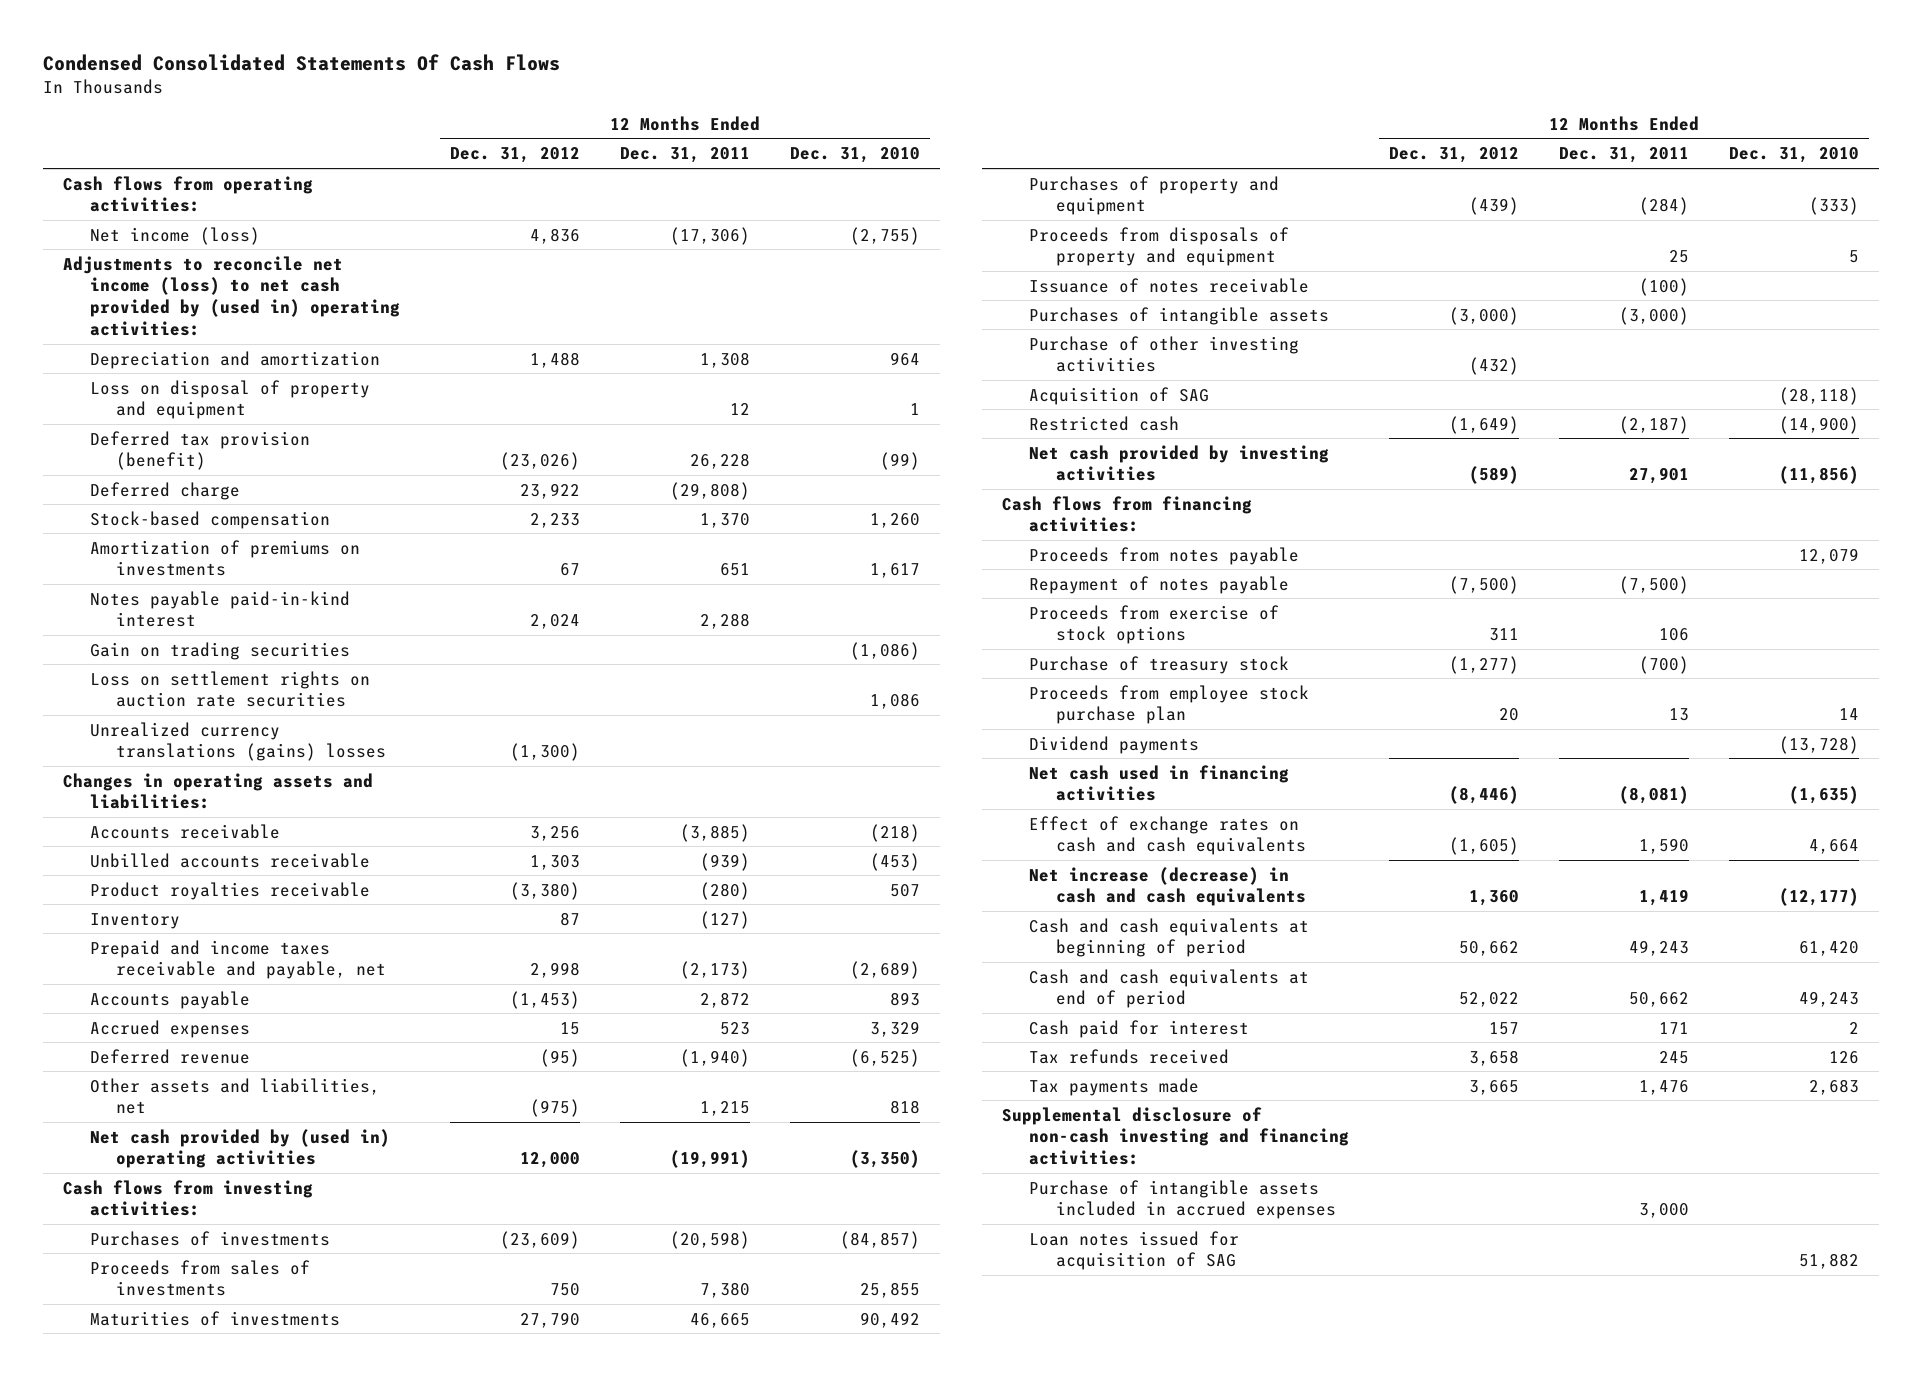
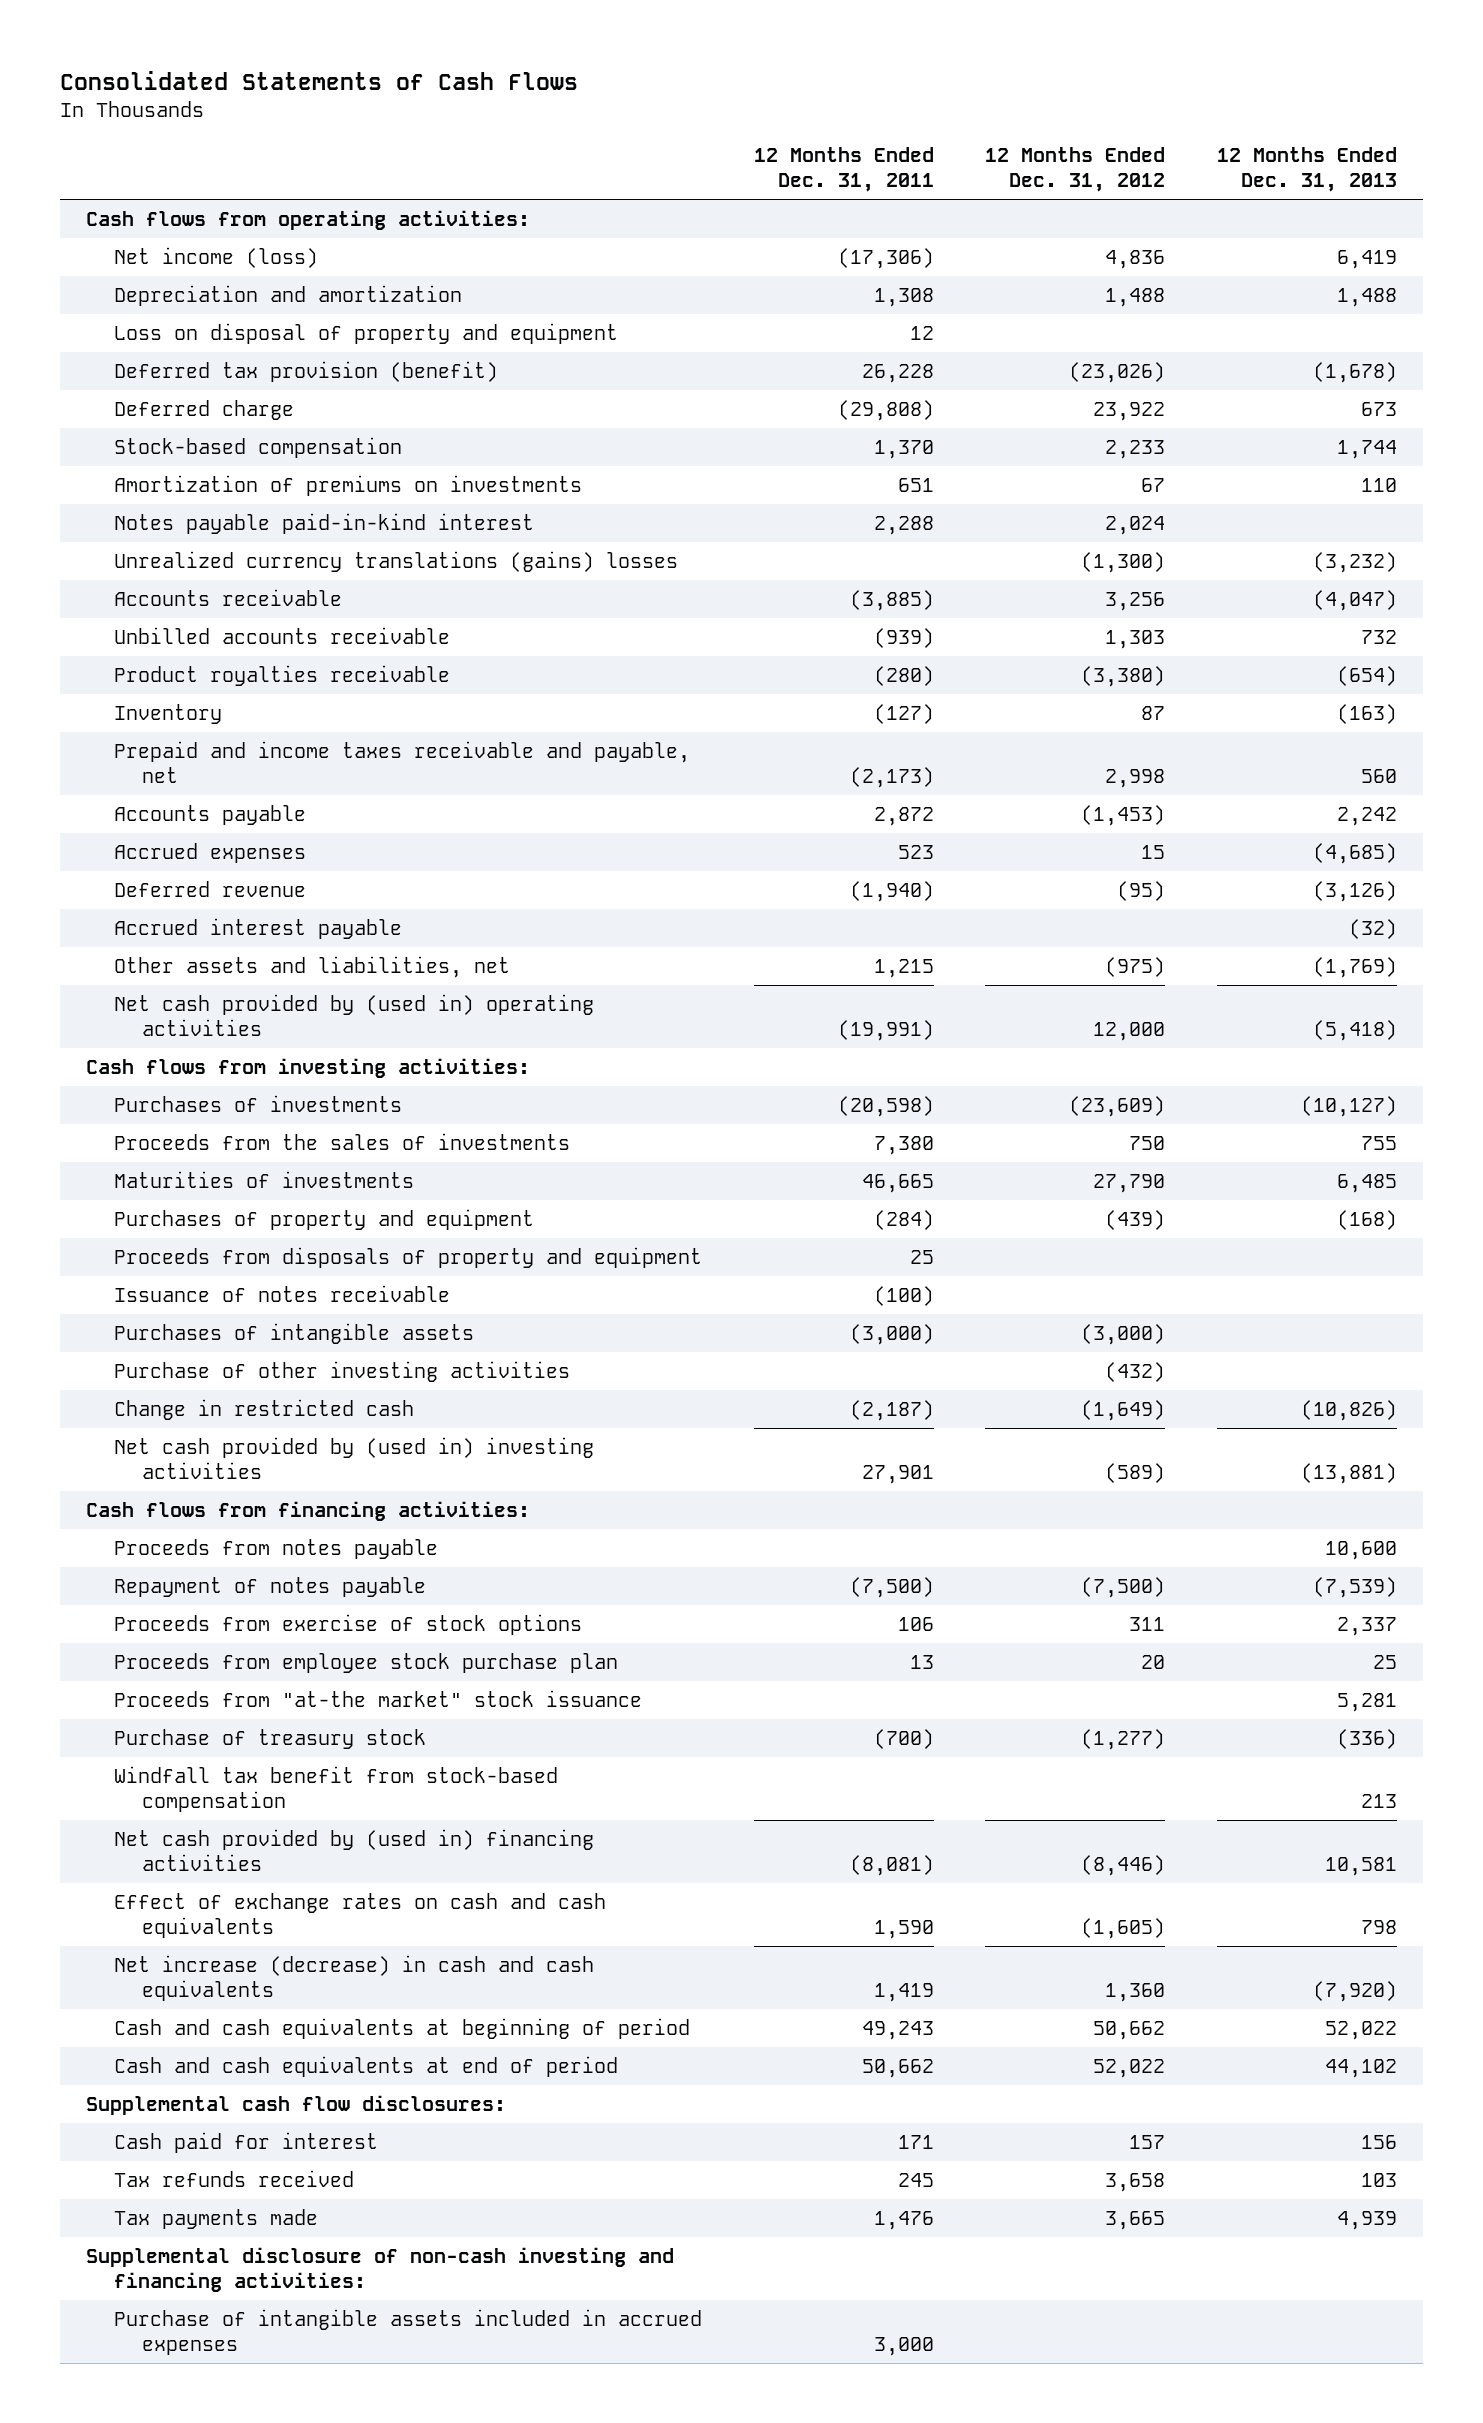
- Condensed Consolidated Statements Of Cash Flows
+ Consolidated Statements of Cash Flows
- | 12 Months Ended Dec. 31, 2012 | 12 Months Ended Dec. 31, 2011 | 12 Months Ended Dec. 31, 2010
+ | 12 Months Ended Dec. 31, 2011 | 12 Months Ended Dec. 31, 2012 | 12 Months Ended Dec. 31, 2013
- Adjustments to reconcile net income (loss) to net cash provided by (used in) operating activities:
- Gain on trading securities | | | (1,086)
- Loss on settlement rights on auction rate securities | | | 1,086
- Changes in operating assets and liabilities:
+ Accrued interest payable | | | (32)
- Proceeds from sales of investments | 750 | 7,380 | 25,855
+ Proceeds from the sales of investments | 7,380 | 750 | 755
- Acquisition of SAG | | | (28,118)
- Restricted cash | (1,649) | (2,187) | (14,900)
- Net cash provided by investing activities | (589) | 27,901 | (11,856)
+ Change in restricted cash | (2,187) | (1,649) | (10,826)
+ Net cash provided by (used in) investing activities | 27,901 | (589) | (13,881)
- Dividend payments | | | (13,728)
- Net cash used in financing activities | (8,446) | (8,081) | (1,635)
+ Proceeds from "at-the market" stock issuance | | | 5,281
moved down: Purchase of treasury stock | (700) | (1,277) | (336)
+ Windfall tax benefit from stock-based compensation | | | 213
+ Net cash provided by (used in) financing activities | (8,081) | (8,446) | 10,581
+ Supplemental cash flow disclosures:
- Loan notes issued for acquisition of SAG | | | 51,882

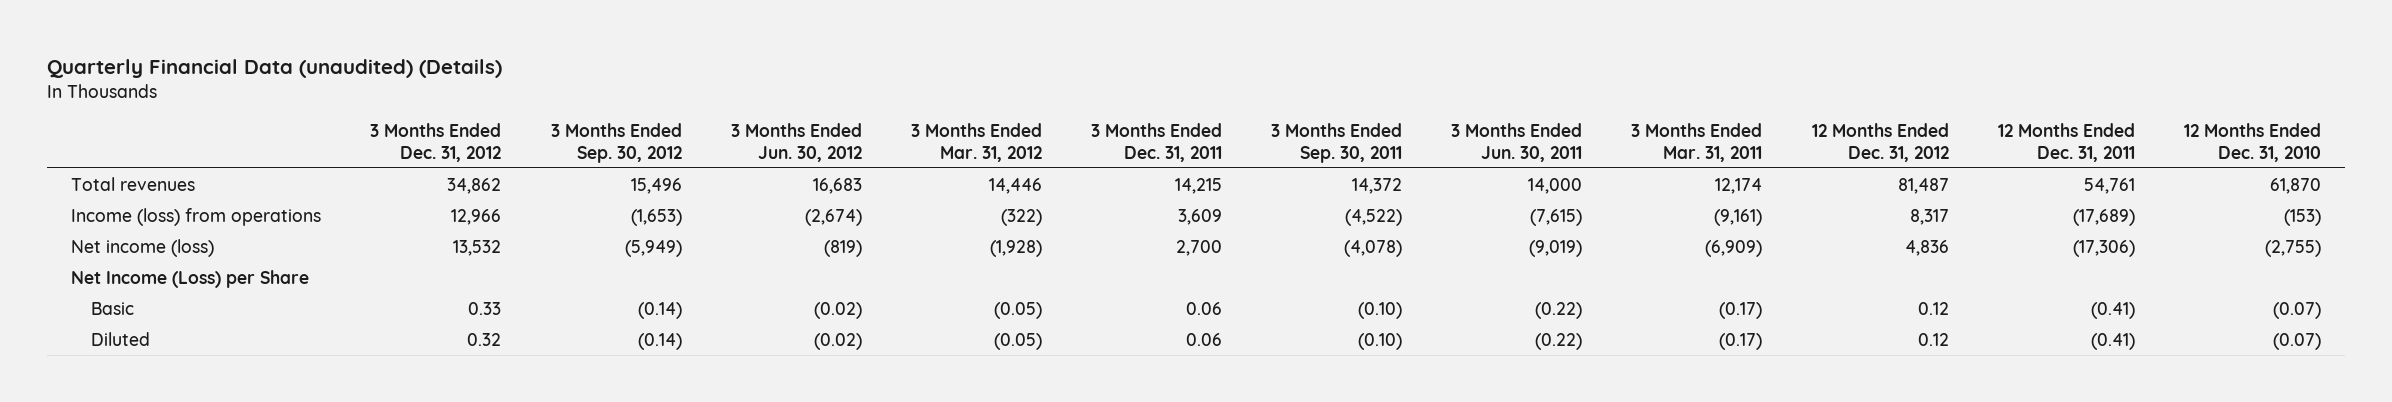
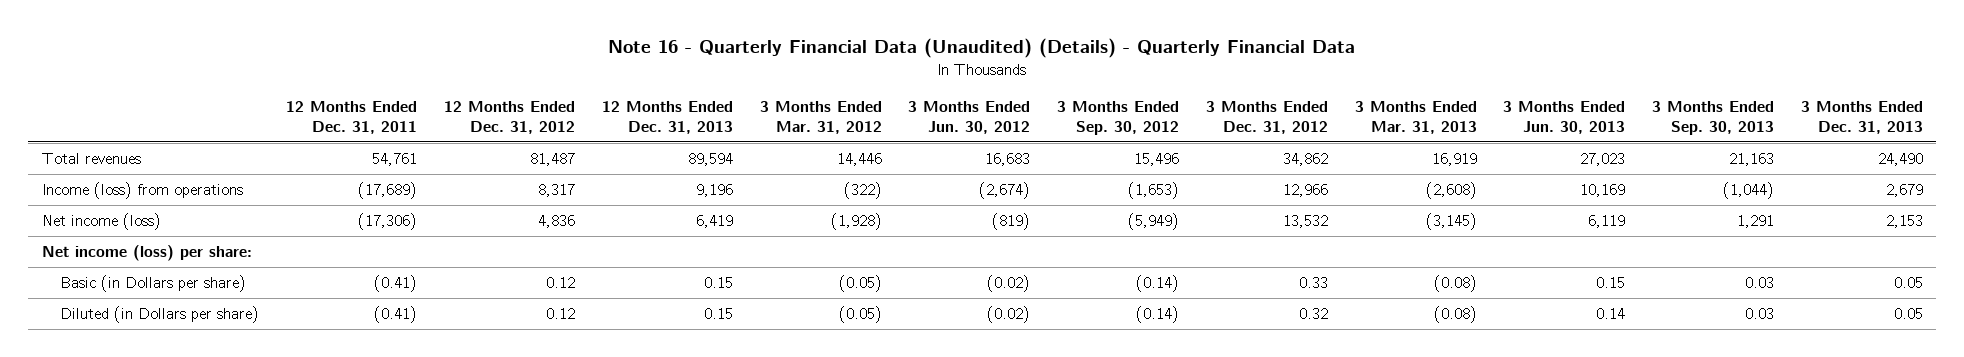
- Quarterly Financial Data (unaudited) (Details)
+ Note 16 - Quarterly Financial Data (Unaudited) (Details) - Quarterly Financial Data
- | 3 Months Ended Dec. 31, 2012 | 3 Months Ended Sep. 30, 2012 | 3 Months Ended Jun. 30, 2012 | 3 Months Ended Mar. 31, 2012 | 3 Months Ended Dec. 31, 2011 | 3 Months Ended Sep. 30, 2011 | 3 Months Ended Jun. 30, 2011 | 3 Months Ended Mar. 31, 2011 | 12 Months Ended Dec. 31, 2012 | 12 Months Ended Dec. 31, 2011 | 12 Months Ended Dec. 31, 2010
+ | 12 Months Ended Dec. 31, 2011 | 12 Months Ended Dec. 31, 2012 | 12 Months Ended Dec. 31, 2013 | 3 Months Ended Mar. 31, 2012 | 3 Months Ended Jun. 30, 2012 | 3 Months Ended Sep. 30, 2012 | 3 Months Ended Dec. 31, 2012 | 3 Months Ended Mar. 31, 2013 | 3 Months Ended Jun. 30, 2013 | 3 Months Ended Sep. 30, 2013 | 3 Months Ended Dec. 31, 2013
- Net Income (Loss) per Share
- Basic | 0.33 | (0.14) | (0.02) | (0.05) | 0.06 | (0.10) | (0.22) | (0.17) | 0.12 | (0.41) | (0.07)
- Diluted | 0.32 | (0.14) | (0.02) | (0.05) | 0.06 | (0.10) | (0.22) | (0.17) | 0.12 | (0.41) | (0.07)
+ Net income (loss) per share:
+ Basic (in Dollars per share) | (0.41) | 0.12 | 0.15 | (0.05) | (0.02) | (0.14) | 0.33 | (0.08) | 0.15 | 0.03 | 0.05
+ Diluted (in Dollars per share) | (0.41) | 0.12 | 0.15 | (0.05) | (0.02) | (0.14) | 0.32 | (0.08) | 0.14 | 0.03 | 0.05

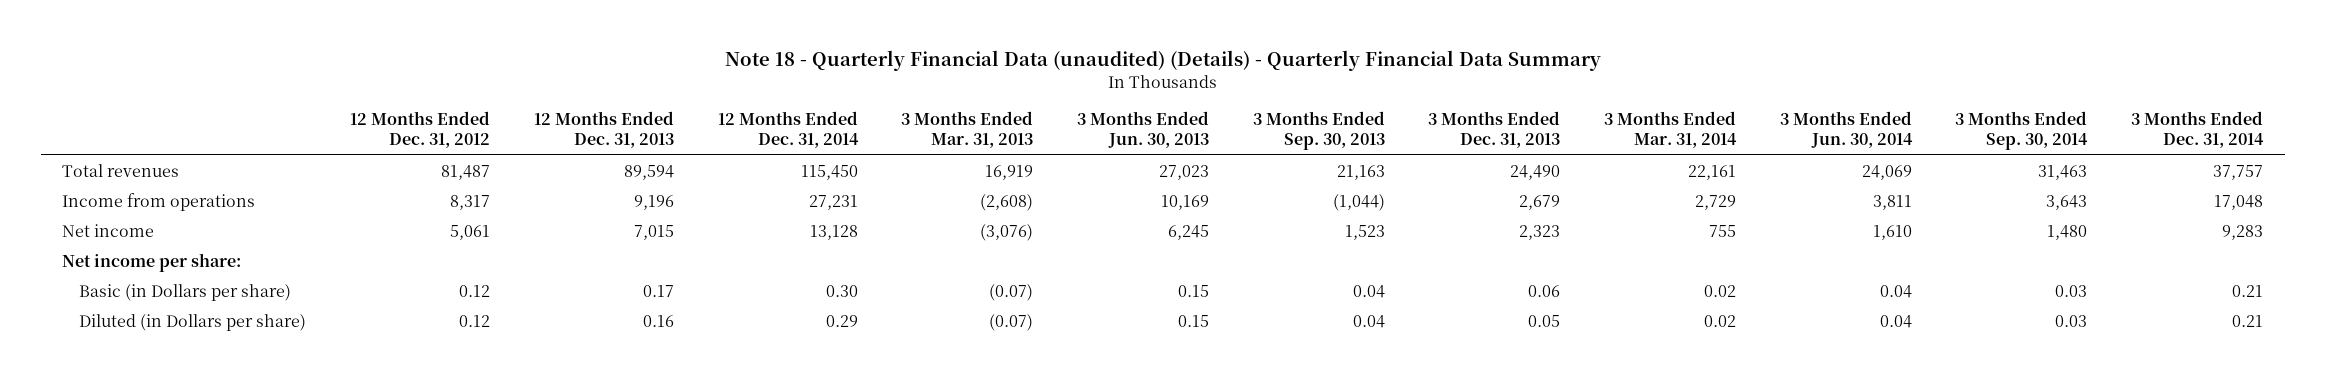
- Note 16 - Quarterly Financial Data (Unaudited) (Details) - Quarterly Financial Data
+ Note 18 - Quarterly Financial Data (unaudited) (Details) - Quarterly Financial Data Summary
- | 12 Months Ended Dec. 31, 2011 | 12 Months Ended Dec. 31, 2012 | 12 Months Ended Dec. 31, 2013 | 3 Months Ended Mar. 31, 2012 | 3 Months Ended Jun. 30, 2012 | 3 Months Ended Sep. 30, 2012 | 3 Months Ended Dec. 31, 2012 | 3 Months Ended Mar. 31, 2013 | 3 Months Ended Jun. 30, 2013 | 3 Months Ended Sep. 30, 2013 | 3 Months Ended Dec. 31, 2013
+ | 12 Months Ended Dec. 31, 2012 | 12 Months Ended Dec. 31, 2013 | 12 Months Ended Dec. 31, 2014 | 3 Months Ended Mar. 31, 2013 | 3 Months Ended Jun. 30, 2013 | 3 Months Ended Sep. 30, 2013 | 3 Months Ended Dec. 31, 2013 | 3 Months Ended Mar. 31, 2014 | 3 Months Ended Jun. 30, 2014 | 3 Months Ended Sep. 30, 2014 | 3 Months Ended Dec. 31, 2014
- Income (loss) from operations | (17,689) | 8,317 | 9,196 | (322) | (2,674) | (1,653) | 12,966 | (2,608) | 10,169 | (1,044) | 2,679
- Net income (loss) | (17,306) | 4,836 | 6,419 | (1,928) | (819) | (5,949) | 13,532 | (3,145) | 6,119 | 1,291 | 2,153
- Net income (loss) per share:
- Basic (in Dollars per share) | (0.41) | 0.12 | 0.15 | (0.05) | (0.02) | (0.14) | 0.33 | (0.08) | 0.15 | 0.03 | 0.05
- Diluted (in Dollars per share) | (0.41) | 0.12 | 0.15 | (0.05) | (0.02) | (0.14) | 0.32 | (0.08) | 0.14 | 0.03 | 0.05
+ Income from operations | 8,317 | 9,196 | 27,231 | (2,608) | 10,169 | (1,044) | 2,679 | 2,729 | 3,811 | 3,643 | 17,048
+ Net income | 5,061 | 7,015 | 13,128 | (3,076) | 6,245 | 1,523 | 2,323 | 755 | 1,610 | 1,480 | 9,283
+ Net income per share:
+ Basic (in Dollars per share) | 0.12 | 0.17 | 0.30 | (0.07) | 0.15 | 0.04 | 0.06 | 0.02 | 0.04 | 0.03 | 0.21
+ Diluted (in Dollars per share) | 0.12 | 0.16 | 0.29 | (0.07) | 0.15 | 0.04 | 0.05 | 0.02 | 0.04 | 0.03 | 0.21

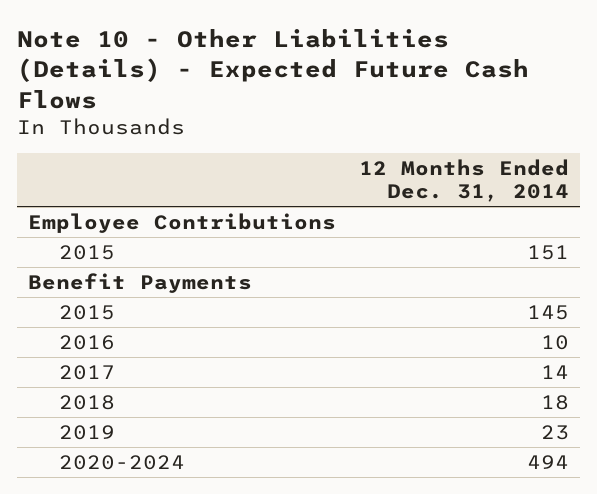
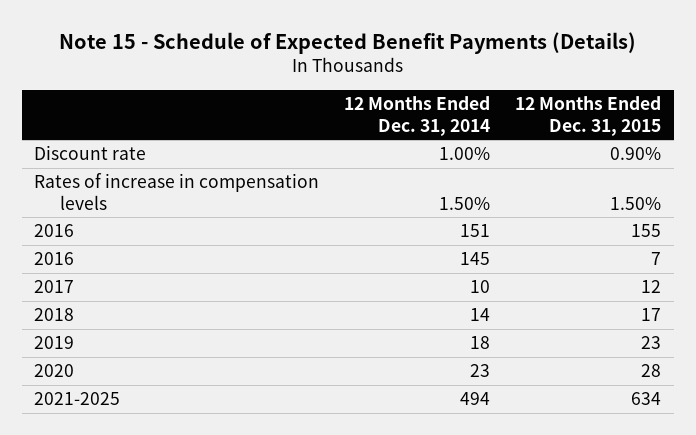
- Note 10 - Other Liabilities (Details) - Expected Future Cash Flows
+ Note 15 - Schedule of Expected Benefit Payments (Details)
- | 12 Months Ended Dec. 31, 2014
+ | 12 Months Ended Dec. 31, 2014 | 12 Months Ended Dec. 31, 2015
- Employee Contributions
- 2015 | 151
- Benefit Payments
- 2015 | 145
- 2016 | 10
- 2017 | 14
- 2018 | 18
- 2019 | 23
- 2020-2024 | 494
+ Discount rate | 1.00% | 0.90%
+ Rates of increase in compensation levels | 1.50% | 1.50%
+ 2016 | 151 | 155
+ 2016 | 145 | 7
+ 2017 | 10 | 12
+ 2018 | 14 | 17
+ 2019 | 18 | 23
+ 2020 | 23 | 28
+ 2021-2025 | 494 | 634

